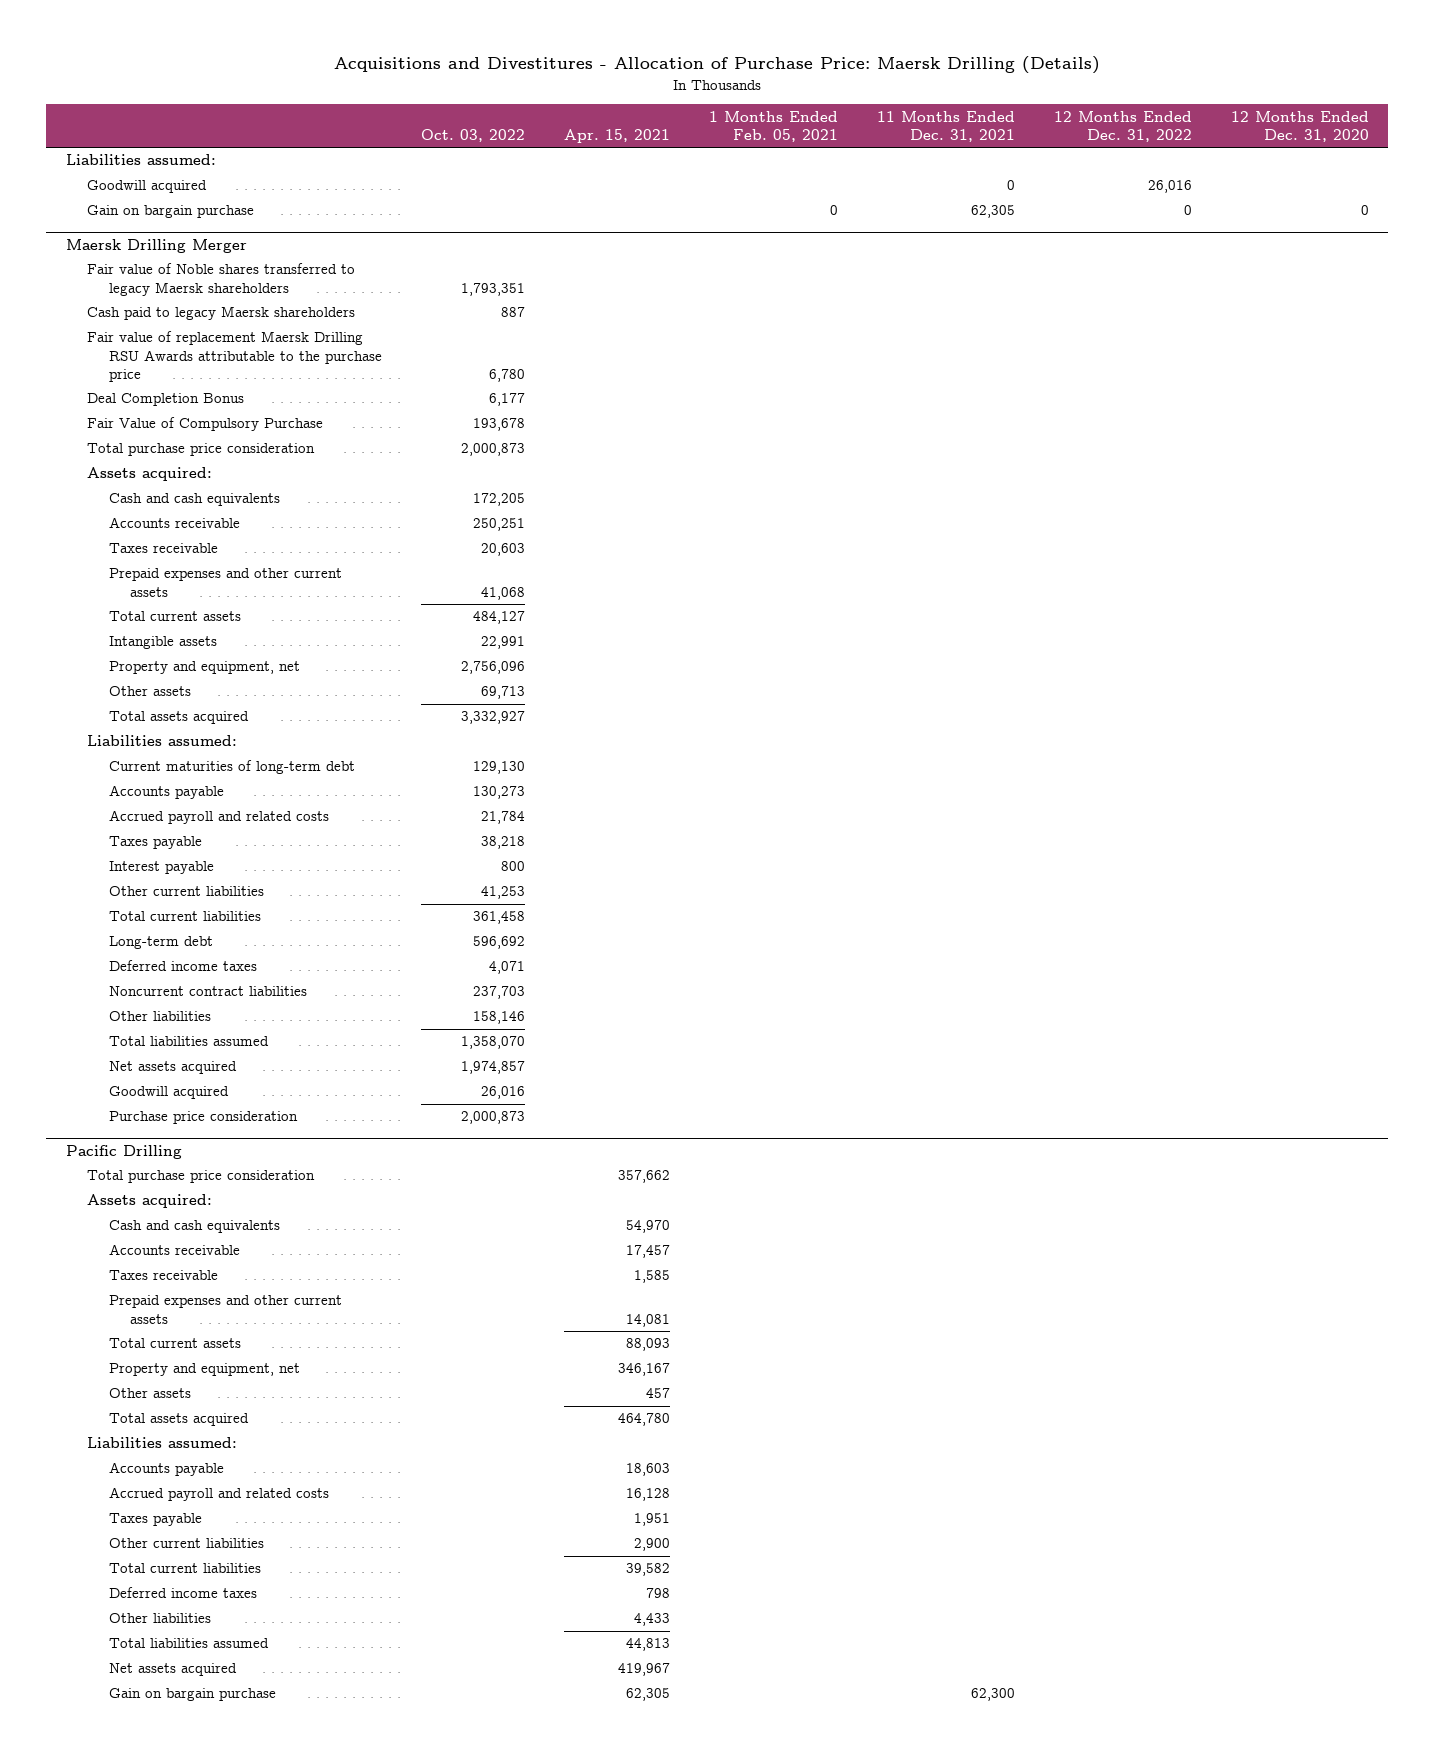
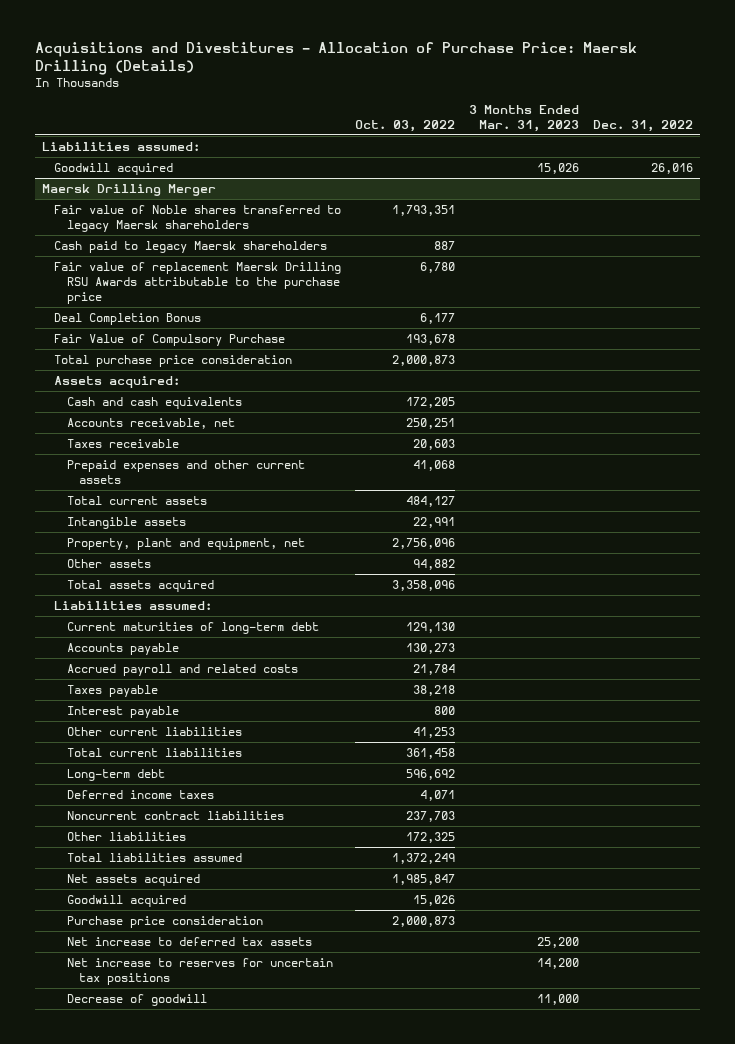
- | Oct. 03, 2022 | Apr. 15, 2021 | 1 Months Ended Feb. 05, 2021 | 11 Months Ended Dec. 31, 2021 | 12 Months Ended Dec. 31, 2022 | 12 Months Ended Dec. 31, 2020
+ | Oct. 03, 2022 | 3 Months Ended Mar. 31, 2023 | Dec. 31, 2022
- Gain on bargain purchase | | | 0 | 62,305 | 0 | 0
@ Maersk Drilling Merger
- Accounts receivable | 250,251 | | | | |
+ Accounts receivable, net | 250,251 | |
- Property and equipment, net | 2,756,096 | | | | |
- Other assets | 69,713 | | | | |
- Total assets acquired | 3,332,927 | | | | |
+ Property, plant and equipment, net | 2,756,096 | |
+ Other assets | 94,882 | |
+ Total assets acquired | 3,358,096 | |
- Other liabilities | 158,146 | | | | |
- Total liabilities assumed | 1,358,070 | | | | |
- Net assets acquired | 1,974,857 | | | | |
- Goodwill acquired | 26,016 | | | | |
+ Other liabilities | 172,325 | |
+ Total liabilities assumed | 1,372,249 | |
+ Net assets acquired | 1,985,847 | |
+ Goodwill acquired | 15,026 | |
- Pacific Drilling
- Total purchase price consideration | | 357,662 | | | |
- Assets acquired:
- Cash and cash equivalents | | 54,970 | | | |
- Accounts receivable | | 17,457 | | | |
- Taxes receivable | | 1,585 | | | |
- Prepaid expenses and other current assets | | 14,081 | | | |
- Total current assets | | 88,093 | | | |
- Property and equipment, net | | 346,167 | | | |
- Other assets | | 457 | | | |
- Total assets acquired | | 464,780 | | | |
- Liabilities assumed:
- Accounts payable | | 18,603 | | | |
- Accrued payroll and related costs | | 16,128 | | | |
- Taxes payable | | 1,951 | | | |
- Other current liabilities | | 2,900 | | | |
- Total current liabilities | | 39,582 | | | |
- Deferred income taxes | | 798 | | | |
- Other liabilities | | 4,433 | | | |
- Total liabilities assumed | | 44,813 | | | |
- Net assets acquired | | 419,967 | | | |
- Gain on bargain purchase | | 62,305 | | 62,300 | |
@ Maersk Drilling Merger
+ Net increase to deferred tax assets | | 25,200 |
+ Net increase to reserves for uncertain tax positions | | 14,200 |
+ Decrease of goodwill | | 11,000 |

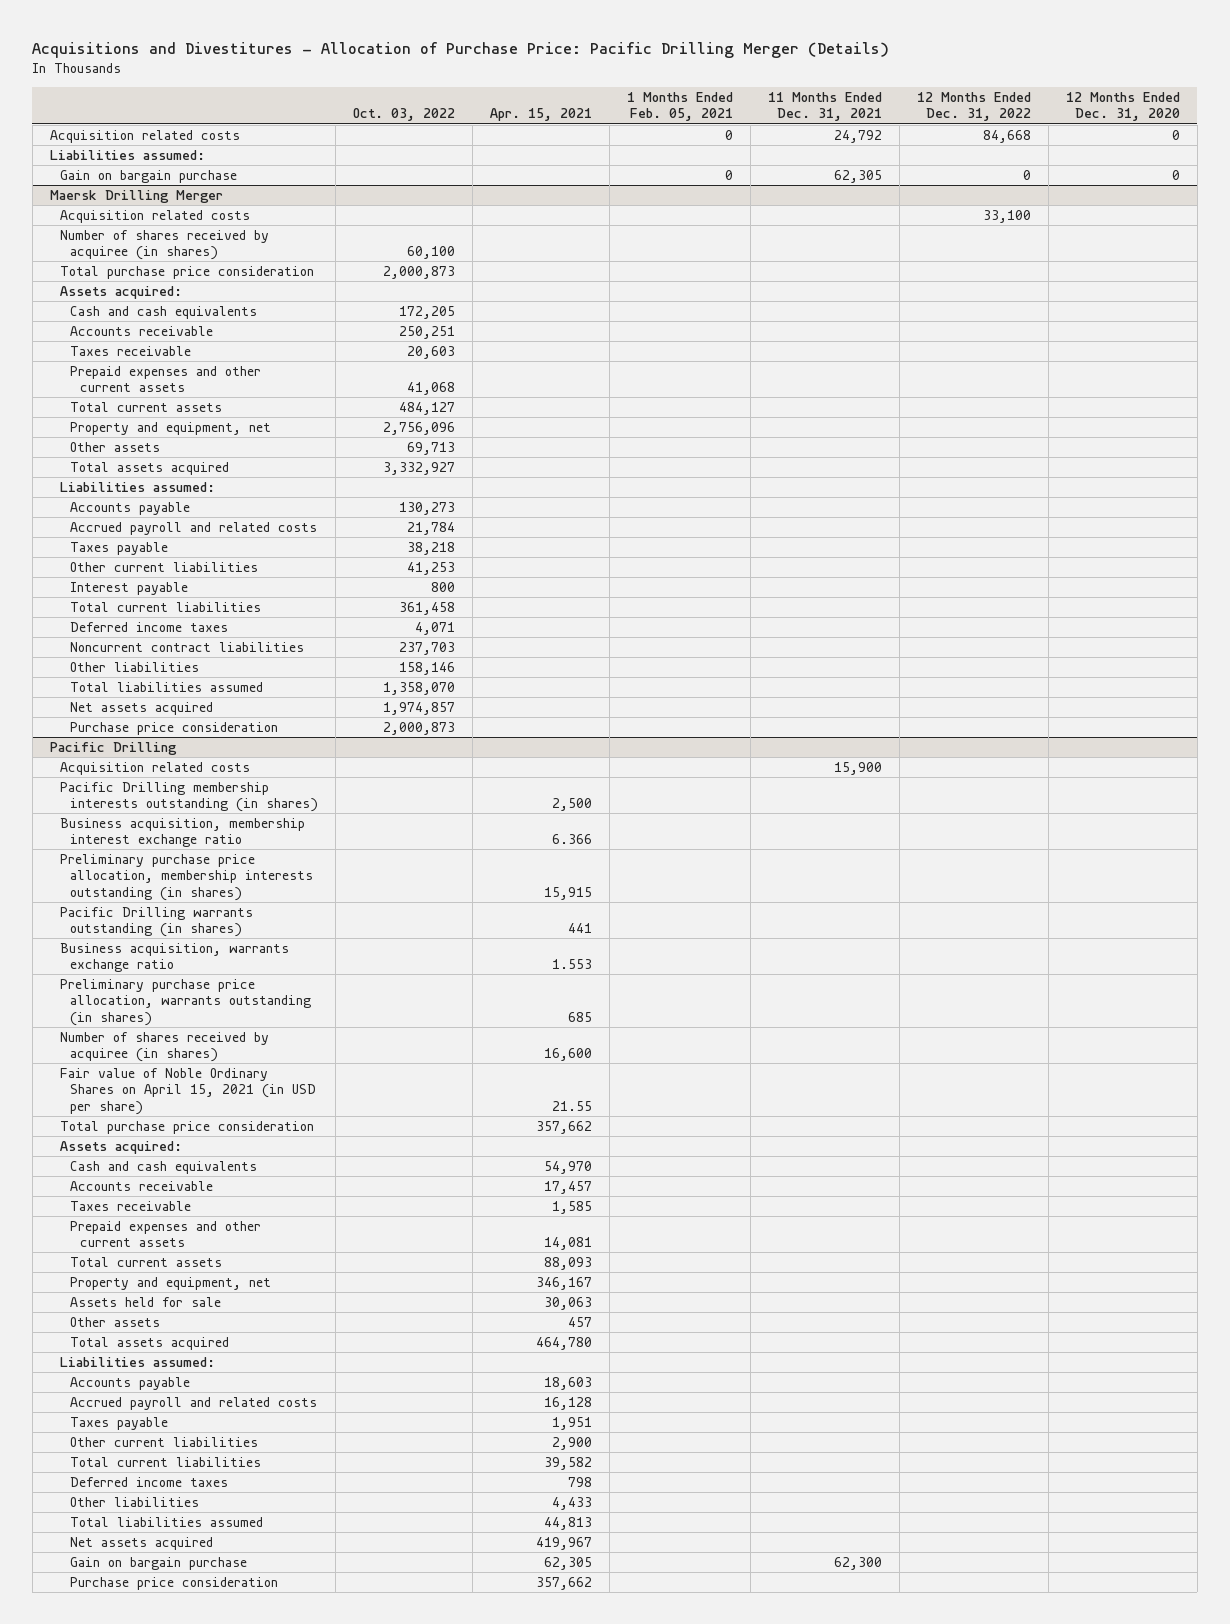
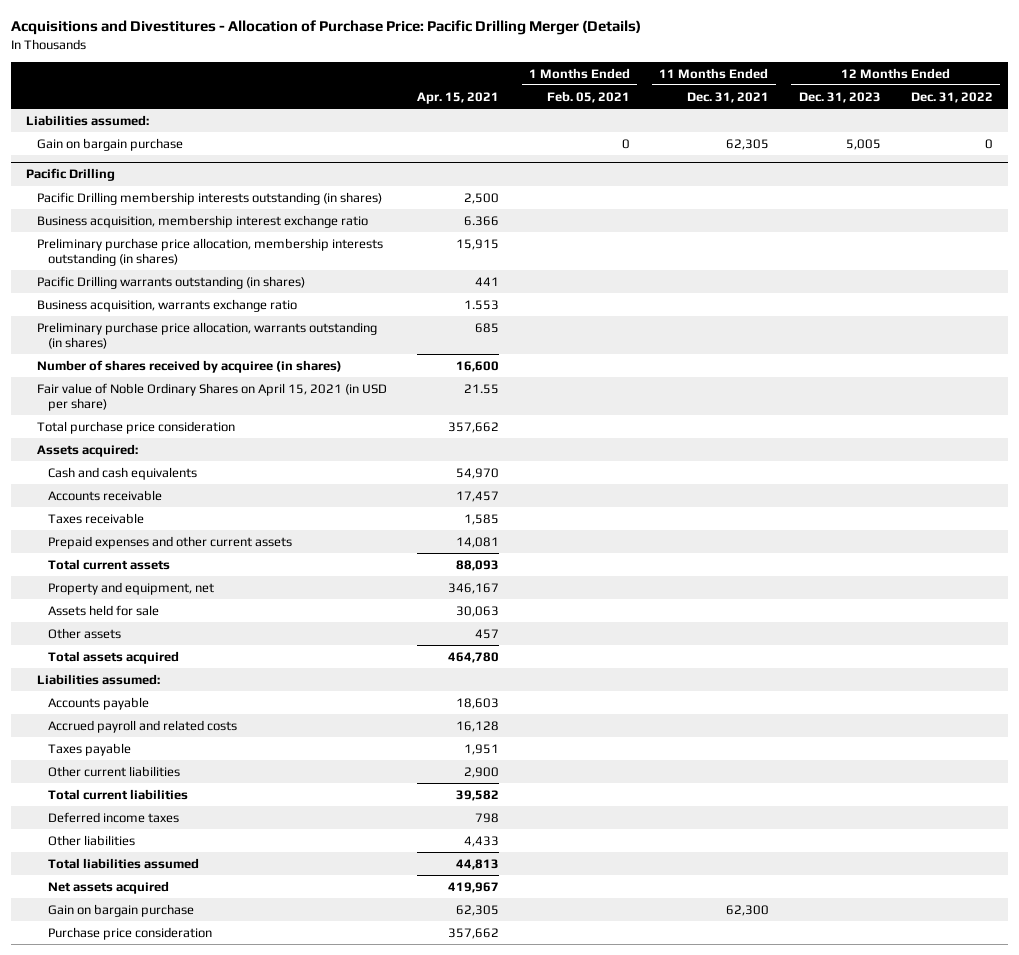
- | Oct. 03, 2022 | Apr. 15, 2021 | 1 Months Ended Feb. 05, 2021 | 11 Months Ended Dec. 31, 2021 | 12 Months Ended Dec. 31, 2022 | 12 Months Ended Dec. 31, 2020
+ | Apr. 15, 2021 | 1 Months Ended Feb. 05, 2021 | 11 Months Ended Dec. 31, 2021 | 12 Months Ended Dec. 31, 2023 | 12 Months Ended Dec. 31, 2022
- Acquisition related costs | | | 0 | 24,792 | 84,668 | 0
- Maersk Drilling Merger
- Acquisition related costs | | | | | 33,100 |
- Number of shares received by acquiree (in shares) | 60,100 | | | | |
- Total purchase price consideration | 2,000,873 | | | | |
- Assets acquired:
- Cash and cash equivalents | 172,205 | | | | |
- Accounts receivable | 250,251 | | | | |
- Taxes receivable | 20,603 | | | | |
- Prepaid expenses and other current assets | 41,068 | | | | |
- Total current assets | 484,127 | | | | |
- Property and equipment, net | 2,756,096 | | | | |
- Other assets | 69,713 | | | | |
- Total assets acquired | 3,332,927 | | | | |
- Liabilities assumed:
- Accounts payable | 130,273 | | | | |
- Accrued payroll and related costs | 21,784 | | | | |
- Taxes payable | 38,218 | | | | |
- Other current liabilities | 41,253 | | | | |
- Interest payable | 800 | | | | |
- Total current liabilities | 361,458 | | | | |
- Deferred income taxes | 4,071 | | | | |
- Noncurrent contract liabilities | 237,703 | | | | |
- Other liabilities | 158,146 | | | | |
- Total liabilities assumed | 1,358,070 | | | | |
- Net assets acquired | 1,974,857 | | | | |
- Purchase price consideration | 2,000,873 | | | | |
@ Pacific Drilling
- Acquisition related costs | | | | 15,900 | |

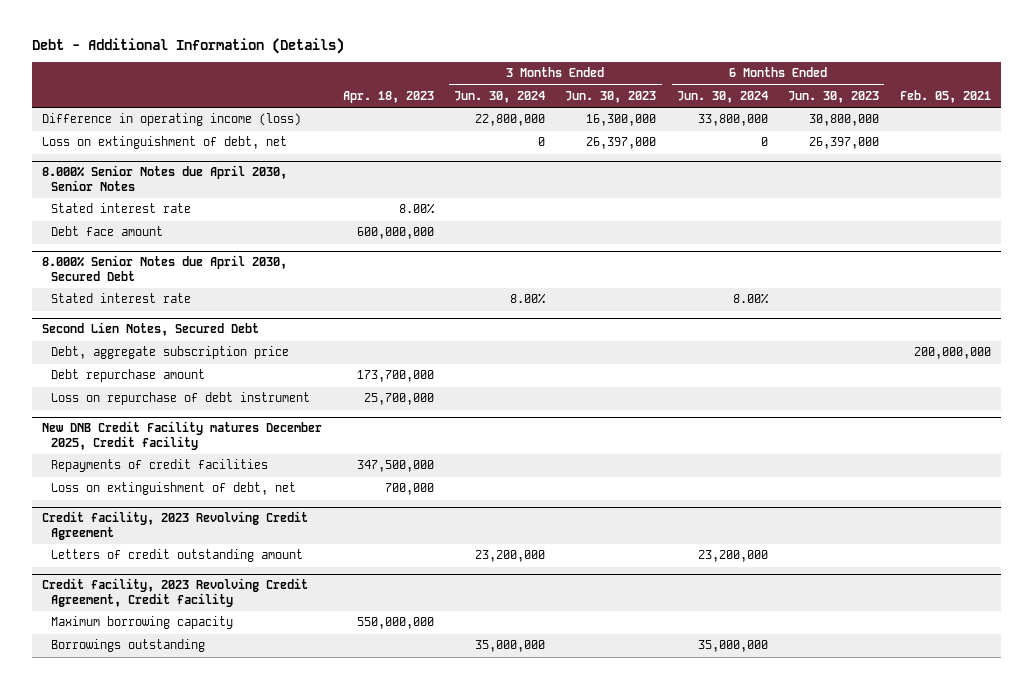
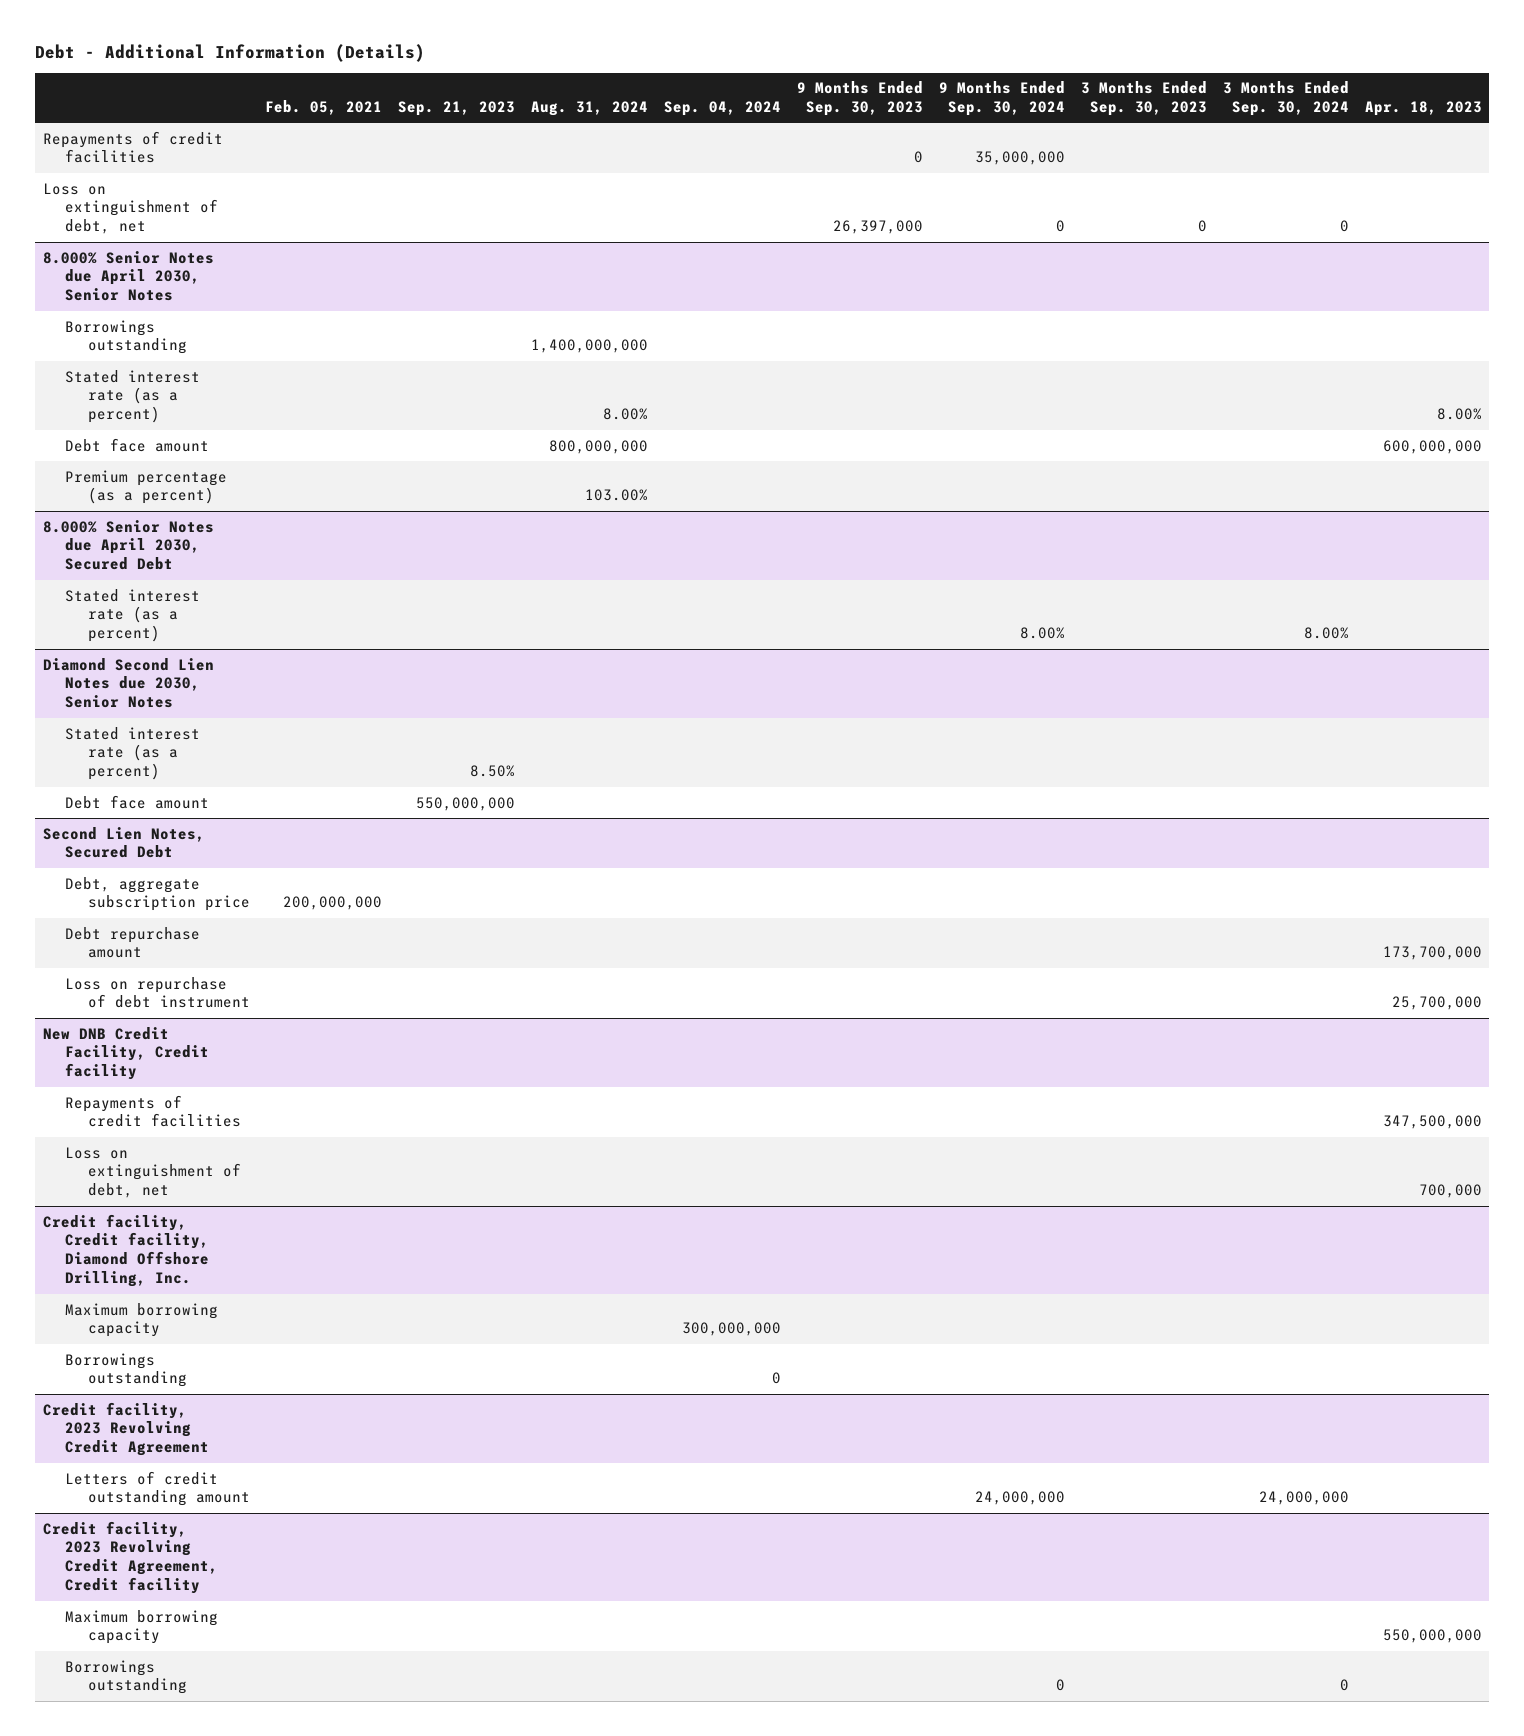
- | Apr. 18, 2023 | 3 Months Ended Jun. 30, 2024 | 3 Months Ended Jun. 30, 2023 | 6 Months Ended Jun. 30, 2024 | 6 Months Ended Jun. 30, 2023 | Feb. 05, 2021
+ | Feb. 05, 2021 | Sep. 21, 2023 | Aug. 31, 2024 | Sep. 04, 2024 | 9 Months Ended Sep. 30, 2023 | 9 Months Ended Sep. 30, 2024 | 3 Months Ended Sep. 30, 2023 | 3 Months Ended Sep. 30, 2024 | Apr. 18, 2023
- Difference in operating income (loss) | | 22,800,000 | 16,300,000 | 33,800,000 | 30,800,000 |
+ Repayments of credit facilities | | | | | 0 | 35,000,000 | | |
@ 8.000% Senior Notes due April 2030, Senior Notes
- Stated interest rate | 8.00% | | | | |
+ Borrowings outstanding | | | 1,400,000,000 | | | | | |
+ Stated interest rate (as a percent) | | | 8.00% | | | | | | 8.00%
+ Premium percentage (as a percent) | | | 103.00% | | | | | |
@ 8.000% Senior Notes due April 2030, Secured Debt
- Stated interest rate | | 8.00% | | 8.00% | |
+ Stated interest rate (as a percent) | | | | | | 8.00% | | 8.00% |
+ Diamond Second Lien Notes due 2030, Senior Notes
+ Stated interest rate (as a percent) | | 8.50% | | | | | | |
+ Debt face amount | | 550,000,000 | | | | | | |
- New DNB Credit Facility matures December 2025, Credit facility
+ New DNB Credit Facility, Credit facility
+ Credit facility, Credit facility, Diamond Offshore Drilling, Inc.
+ Maximum borrowing capacity | | | | 300,000,000 | | | | |
+ Borrowings outstanding | | | | 0 | | | | |

